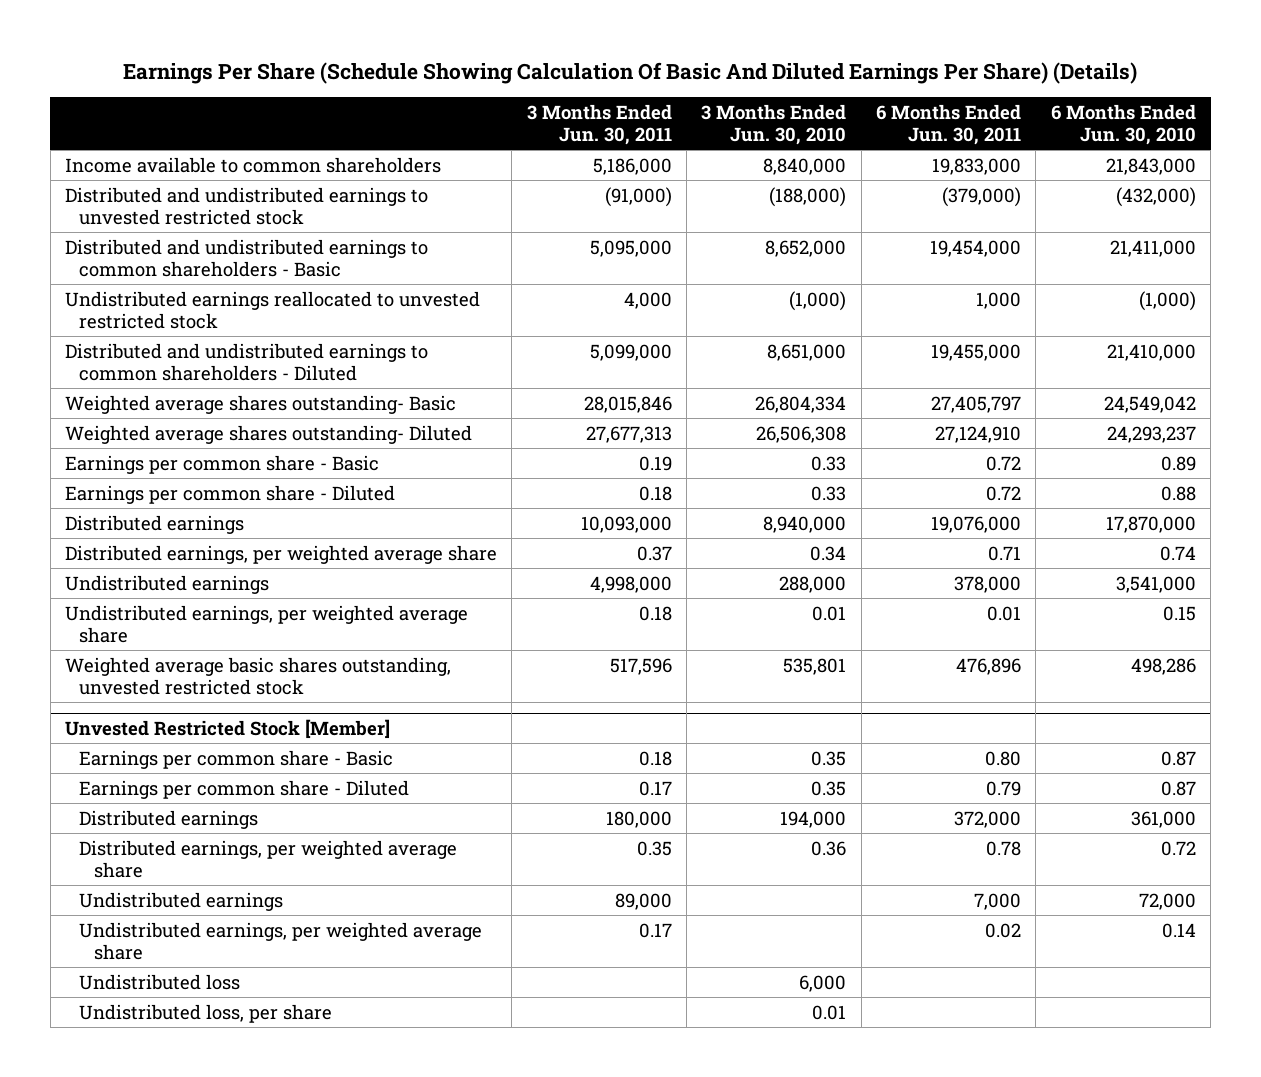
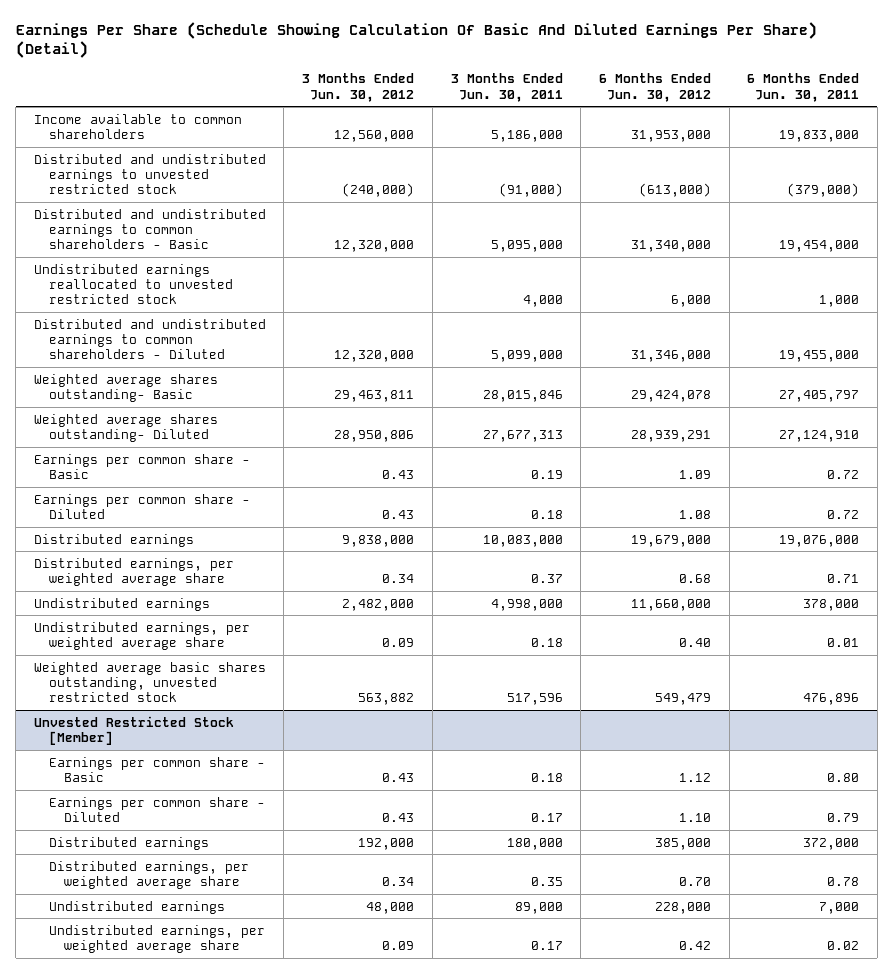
- Earnings Per Share (Schedule Showing Calculation Of Basic And Diluted Earnings Per Share) (Details)
+ Earnings Per Share (Schedule Showing Calculation Of Basic And Diluted Earnings Per Share) (Detail)
- | 3 Months Ended Jun. 30, 2011 | 3 Months Ended Jun. 30, 2010 | 6 Months Ended Jun. 30, 2011 | 6 Months Ended Jun. 30, 2010
+ | 3 Months Ended Jun. 30, 2012 | 3 Months Ended Jun. 30, 2011 | 6 Months Ended Jun. 30, 2012 | 6 Months Ended Jun. 30, 2011
- Distributed earnings | 10,093,000 | 8,940,000 | 19,076,000 | 17,870,000
+ Distributed earnings | 9,838,000 | 10,083,000 | 19,679,000 | 19,076,000
@ Unvested Restricted Stock [Member]
- Undistributed loss | | 6,000 | |
- Undistributed loss, per share | | 0.01 | |

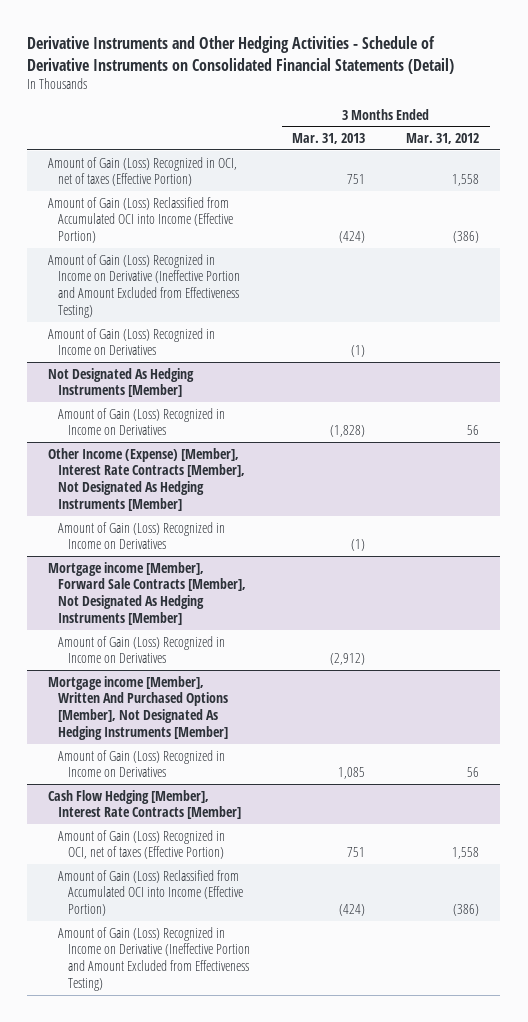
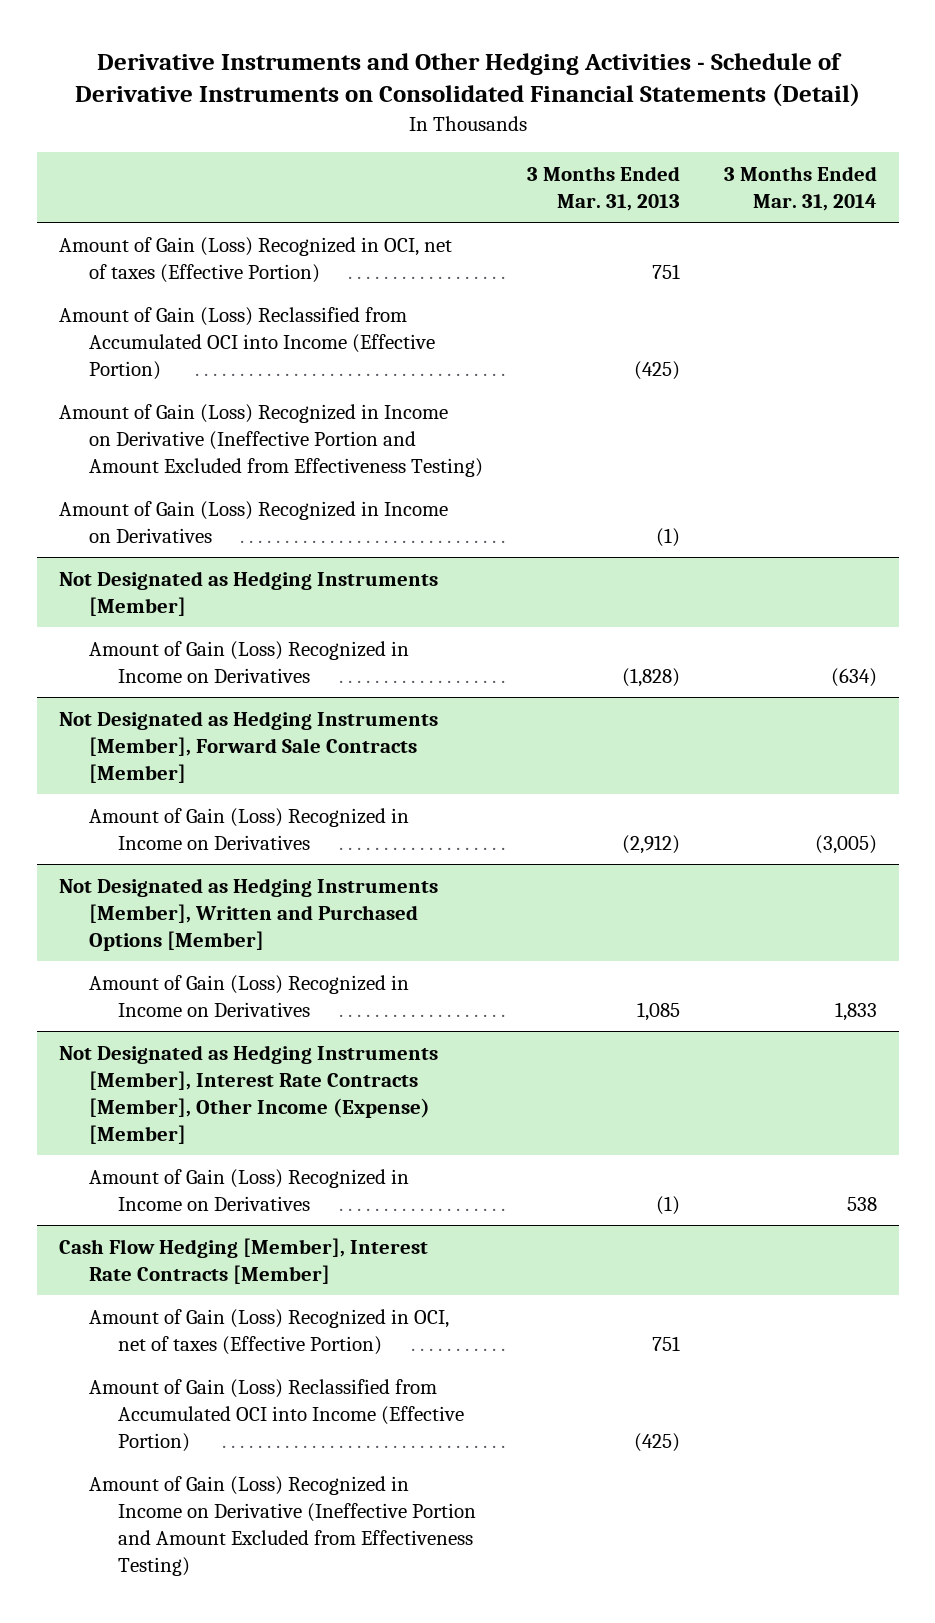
- | 3 Months Ended Mar. 31, 2013 | 3 Months Ended Mar. 31, 2012
+ | 3 Months Ended Mar. 31, 2013 | 3 Months Ended Mar. 31, 2014
- Amount of Gain (Loss) Reclassified from Accumulated OCI into Income (Effective Portion) | (424) | (386)
+ Amount of Gain (Loss) Reclassified from Accumulated OCI into Income (Effective Portion) | (425) |
- Not Designated As Hedging Instruments [Member]
+ Not Designated as Hedging Instruments [Member]
- Other Income (Expense) [Member], Interest Rate Contracts [Member], Not Designated As Hedging Instruments [Member]
- Amount of Gain (Loss) Recognized in Income on Derivatives | (1) |
- Mortgage income [Member], Forward Sale Contracts [Member], Not Designated As Hedging Instruments [Member]
+ Not Designated as Hedging Instruments [Member], Forward Sale Contracts [Member]
- Mortgage income [Member], Written And Purchased Options [Member], Not Designated As Hedging Instruments [Member]
+ Not Designated as Hedging Instruments [Member], Written and Purchased Options [Member]
+ Not Designated as Hedging Instruments [Member], Interest Rate Contracts [Member], Other Income (Expense) [Member]
+ Amount of Gain (Loss) Recognized in Income on Derivatives | (1) | 538
@ Cash Flow Hedging [Member], Interest Rate Contracts [Member]
- Amount of Gain (Loss) Reclassified from Accumulated OCI into Income (Effective Portion) | (424) | (386)
+ Amount of Gain (Loss) Reclassified from Accumulated OCI into Income (Effective Portion) | (425) |

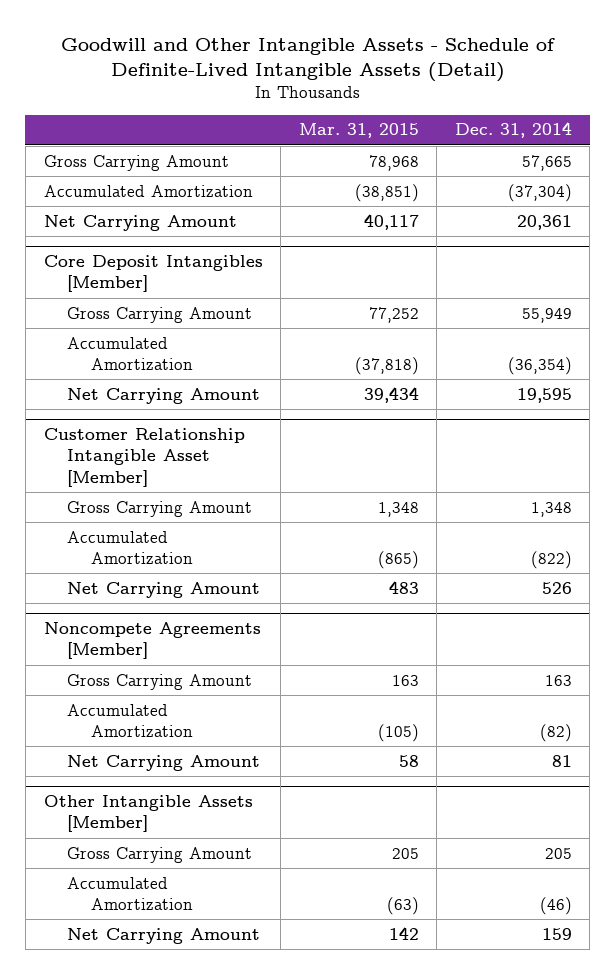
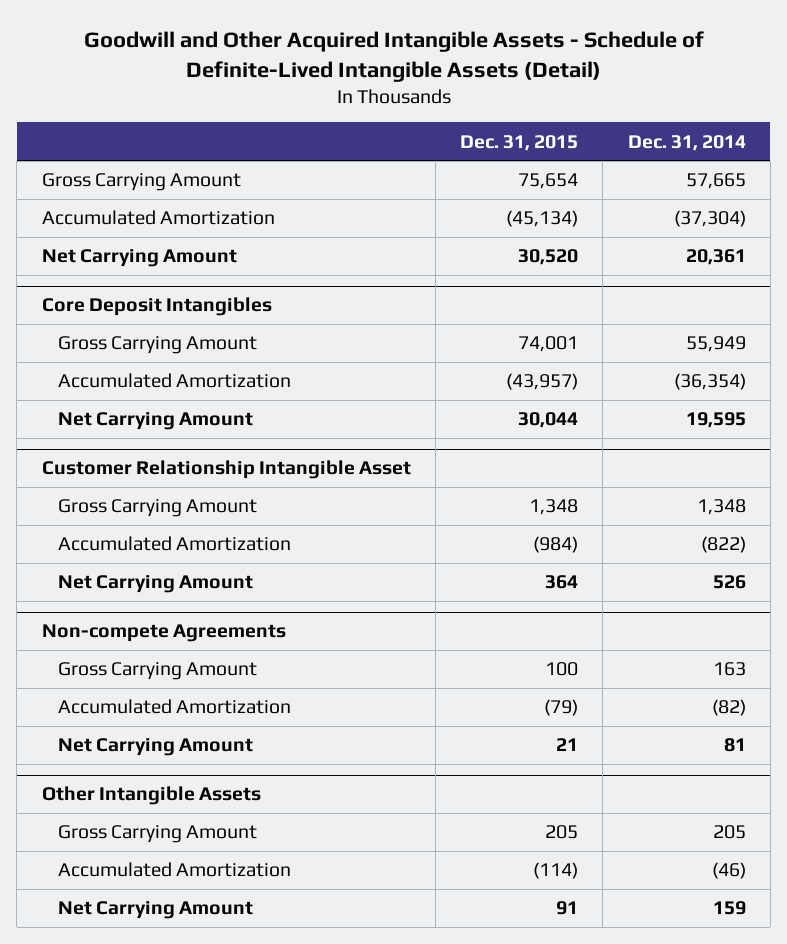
- Goodwill and Other Intangible Assets - Schedule of Definite-Lived Intangible Assets (Detail)
+ Goodwill and Other Acquired Intangible Assets - Schedule of Definite-Lived Intangible Assets (Detail)
- | Mar. 31, 2015 | Dec. 31, 2014
+ | Dec. 31, 2015 | Dec. 31, 2014
- Core Deposit Intangibles [Member]
+ Core Deposit Intangibles
- Customer Relationship Intangible Asset [Member]
+ Customer Relationship Intangible Asset
- Noncompete Agreements [Member]
+ Non-compete Agreements
- Other Intangible Assets [Member]
+ Other Intangible Assets

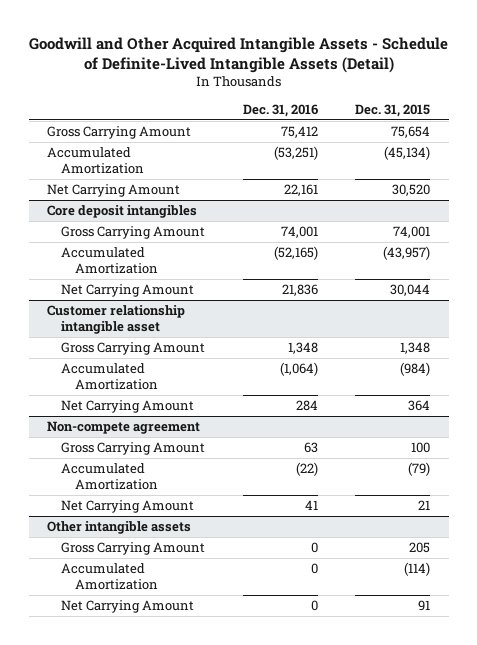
- | Dec. 31, 2015 | Dec. 31, 2014
+ | Dec. 31, 2016 | Dec. 31, 2015
- Core Deposit Intangibles
+ Core deposit intangibles
- Customer Relationship Intangible Asset
+ Customer relationship intangible asset
- Non-compete Agreements
+ Non-compete agreement
- Other Intangible Assets
+ Other intangible assets

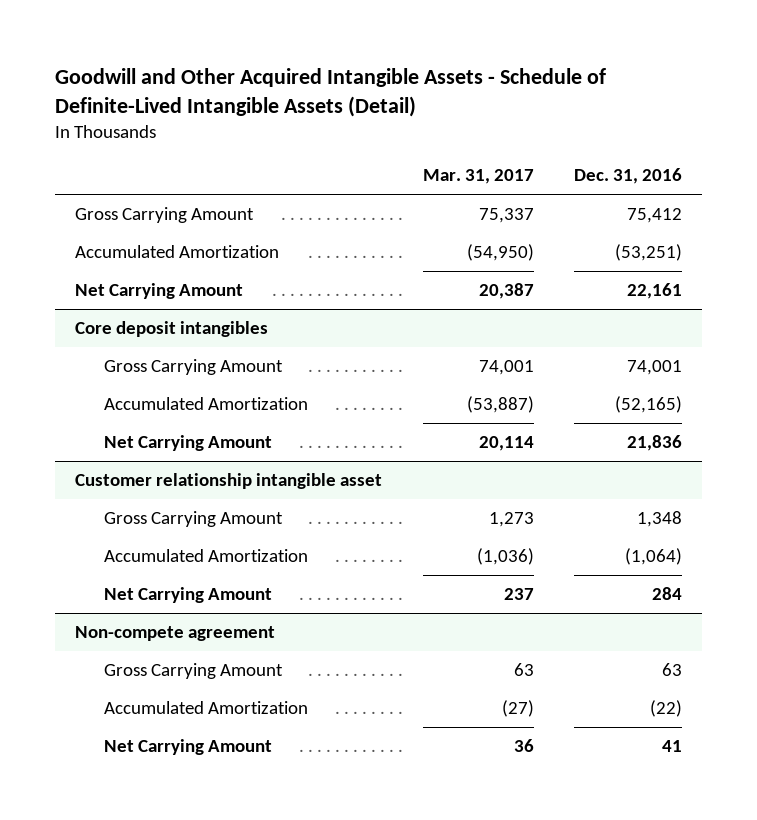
- | Dec. 31, 2016 | Dec. 31, 2015
+ | Mar. 31, 2017 | Dec. 31, 2016
- Other intangible assets
- Gross Carrying Amount | 0 | 205
- Accumulated Amortization | 0 | (114)
- Net Carrying Amount | 0 | 91

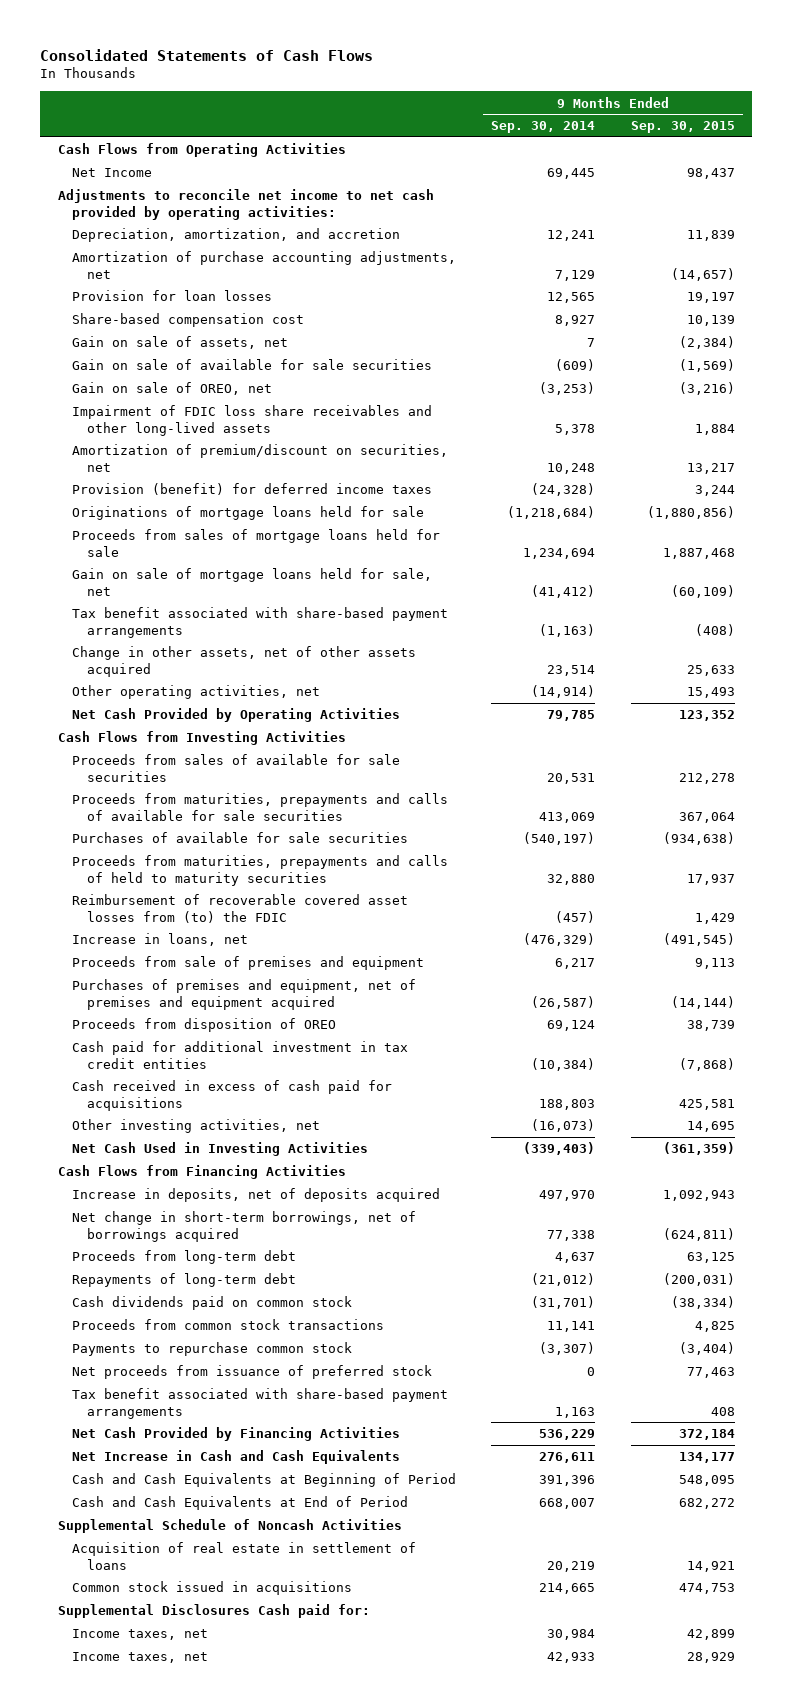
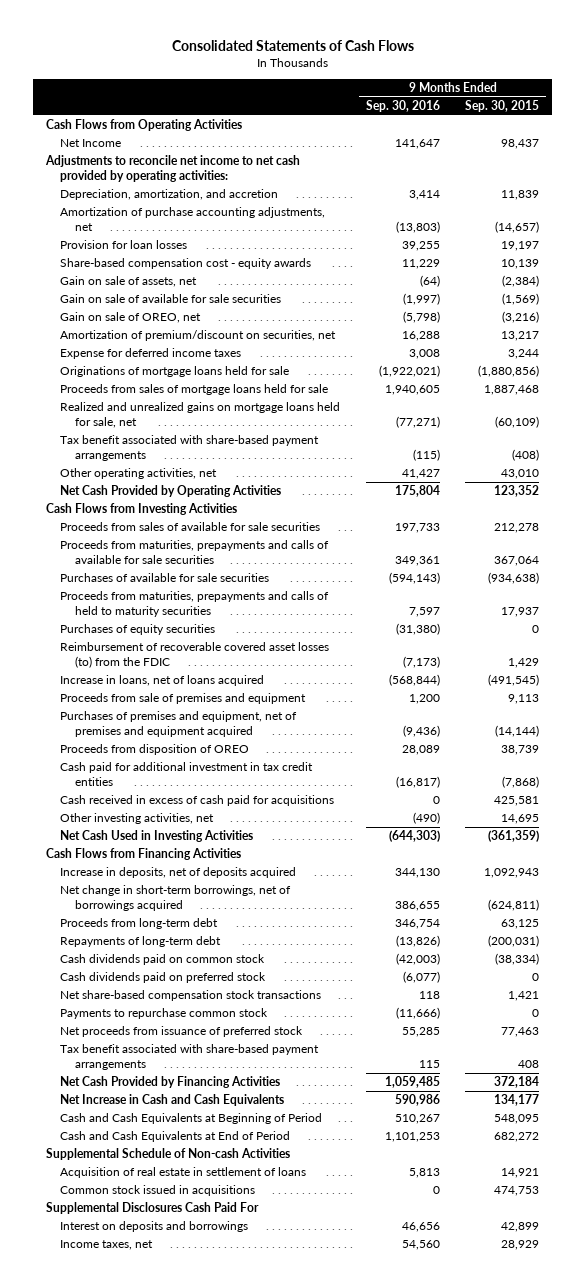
- | 9 Months Ended Sep. 30, 2014 | 9 Months Ended Sep. 30, 2015
+ | 9 Months Ended Sep. 30, 2016 | 9 Months Ended Sep. 30, 2015
- Share-based compensation cost | 8,927 | 10,139
+ Share-based compensation cost - equity awards | 11,229 | 10,139
- Impairment of FDIC loss share receivables and other long-lived assets | 5,378 | 1,884
- Provision (benefit) for deferred income taxes | (24,328) | 3,244
+ Expense for deferred income taxes | 3,008 | 3,244
- Gain on sale of mortgage loans held for sale, net | (41,412) | (60,109)
+ Realized and unrealized gains on mortgage loans held for sale, net | (77,271) | (60,109)
- Change in other assets, net of other assets acquired | 23,514 | 25,633
- Other operating activities, net | (14,914) | 15,493
+ Other operating activities, net | 41,427 | 43,010
- Reimbursement of recoverable covered asset losses from (to) the FDIC | (457) | 1,429
- Increase in loans, net | (476,329) | (491,545)
+ Purchases of equity securities | (31,380) | 0
+ Reimbursement of recoverable covered asset losses (to) from the FDIC | (7,173) | 1,429
+ Increase in loans, net of loans acquired | (568,844) | (491,545)
- Proceeds from common stock transactions | 11,141 | 4,825
- Payments to repurchase common stock | (3,307) | (3,404)
+ Cash dividends paid on preferred stock | (6,077) | 0
+ Net share-based compensation stock transactions | 118 | 1,421
+ Payments to repurchase common stock | (11,666) | 0
- Supplemental Schedule of Noncash Activities
+ Supplemental Schedule of Non-cash Activities
- Supplemental Disclosures Cash paid for:
- Income taxes, net | 30,984 | 42,899
+ Supplemental Disclosures Cash Paid For
+ Interest on deposits and borrowings | 46,656 | 42,899

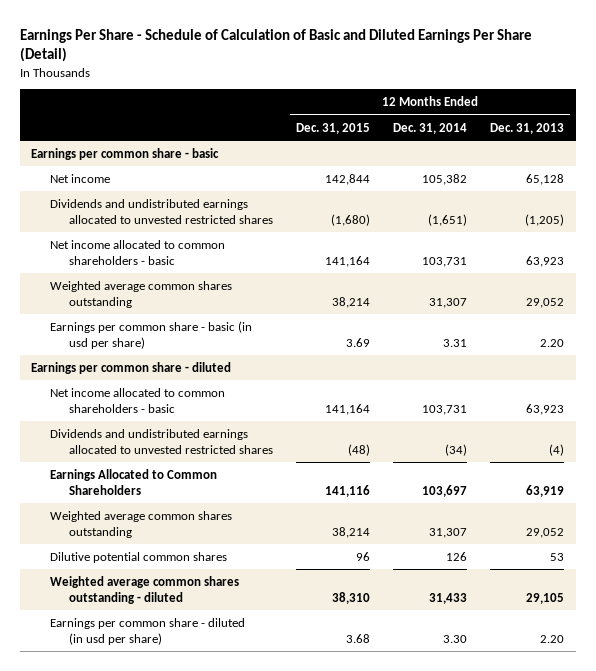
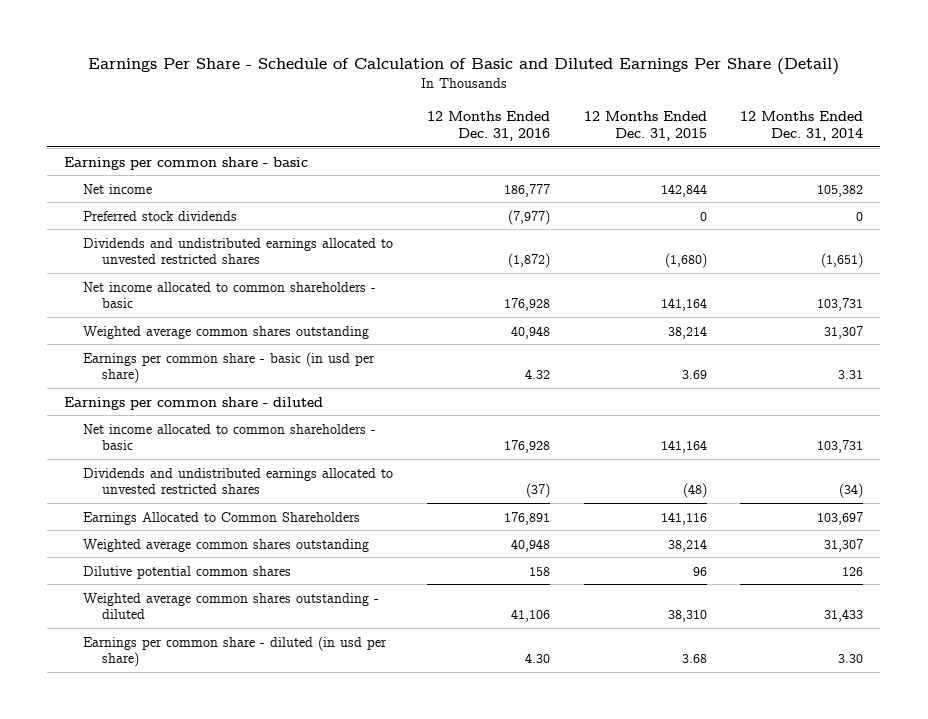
- | 12 Months Ended Dec. 31, 2015 | 12 Months Ended Dec. 31, 2014 | 12 Months Ended Dec. 31, 2013
+ | 12 Months Ended Dec. 31, 2016 | 12 Months Ended Dec. 31, 2015 | 12 Months Ended Dec. 31, 2014
+ Preferred stock dividends | (7,977) | 0 | 0

